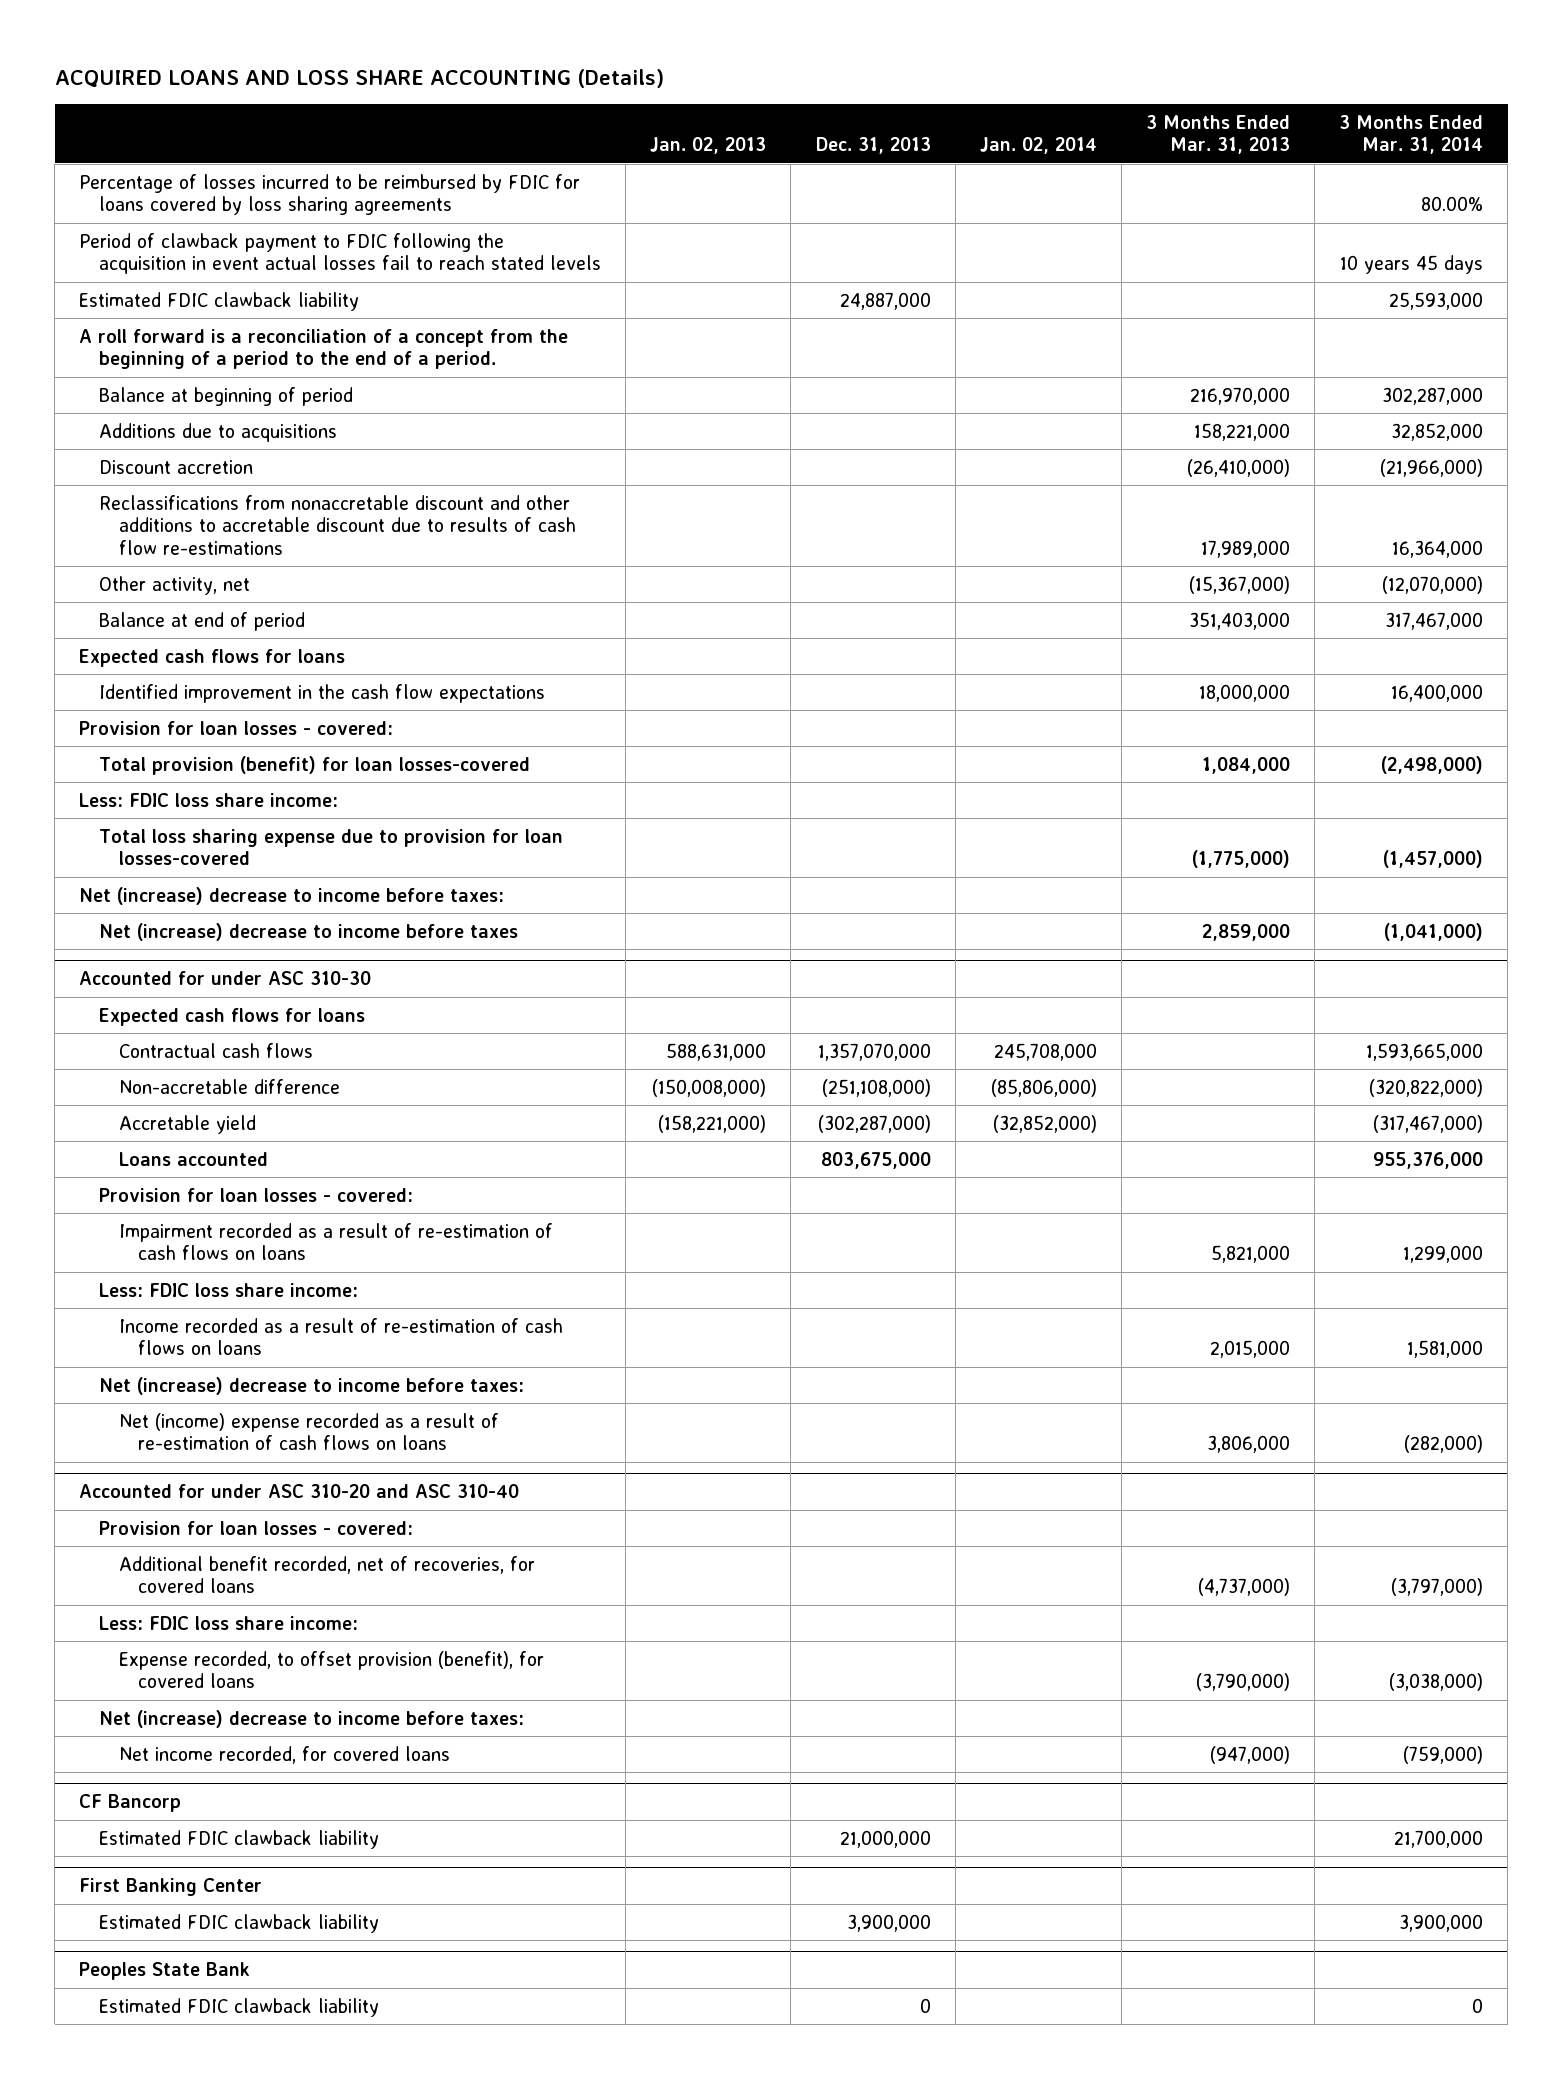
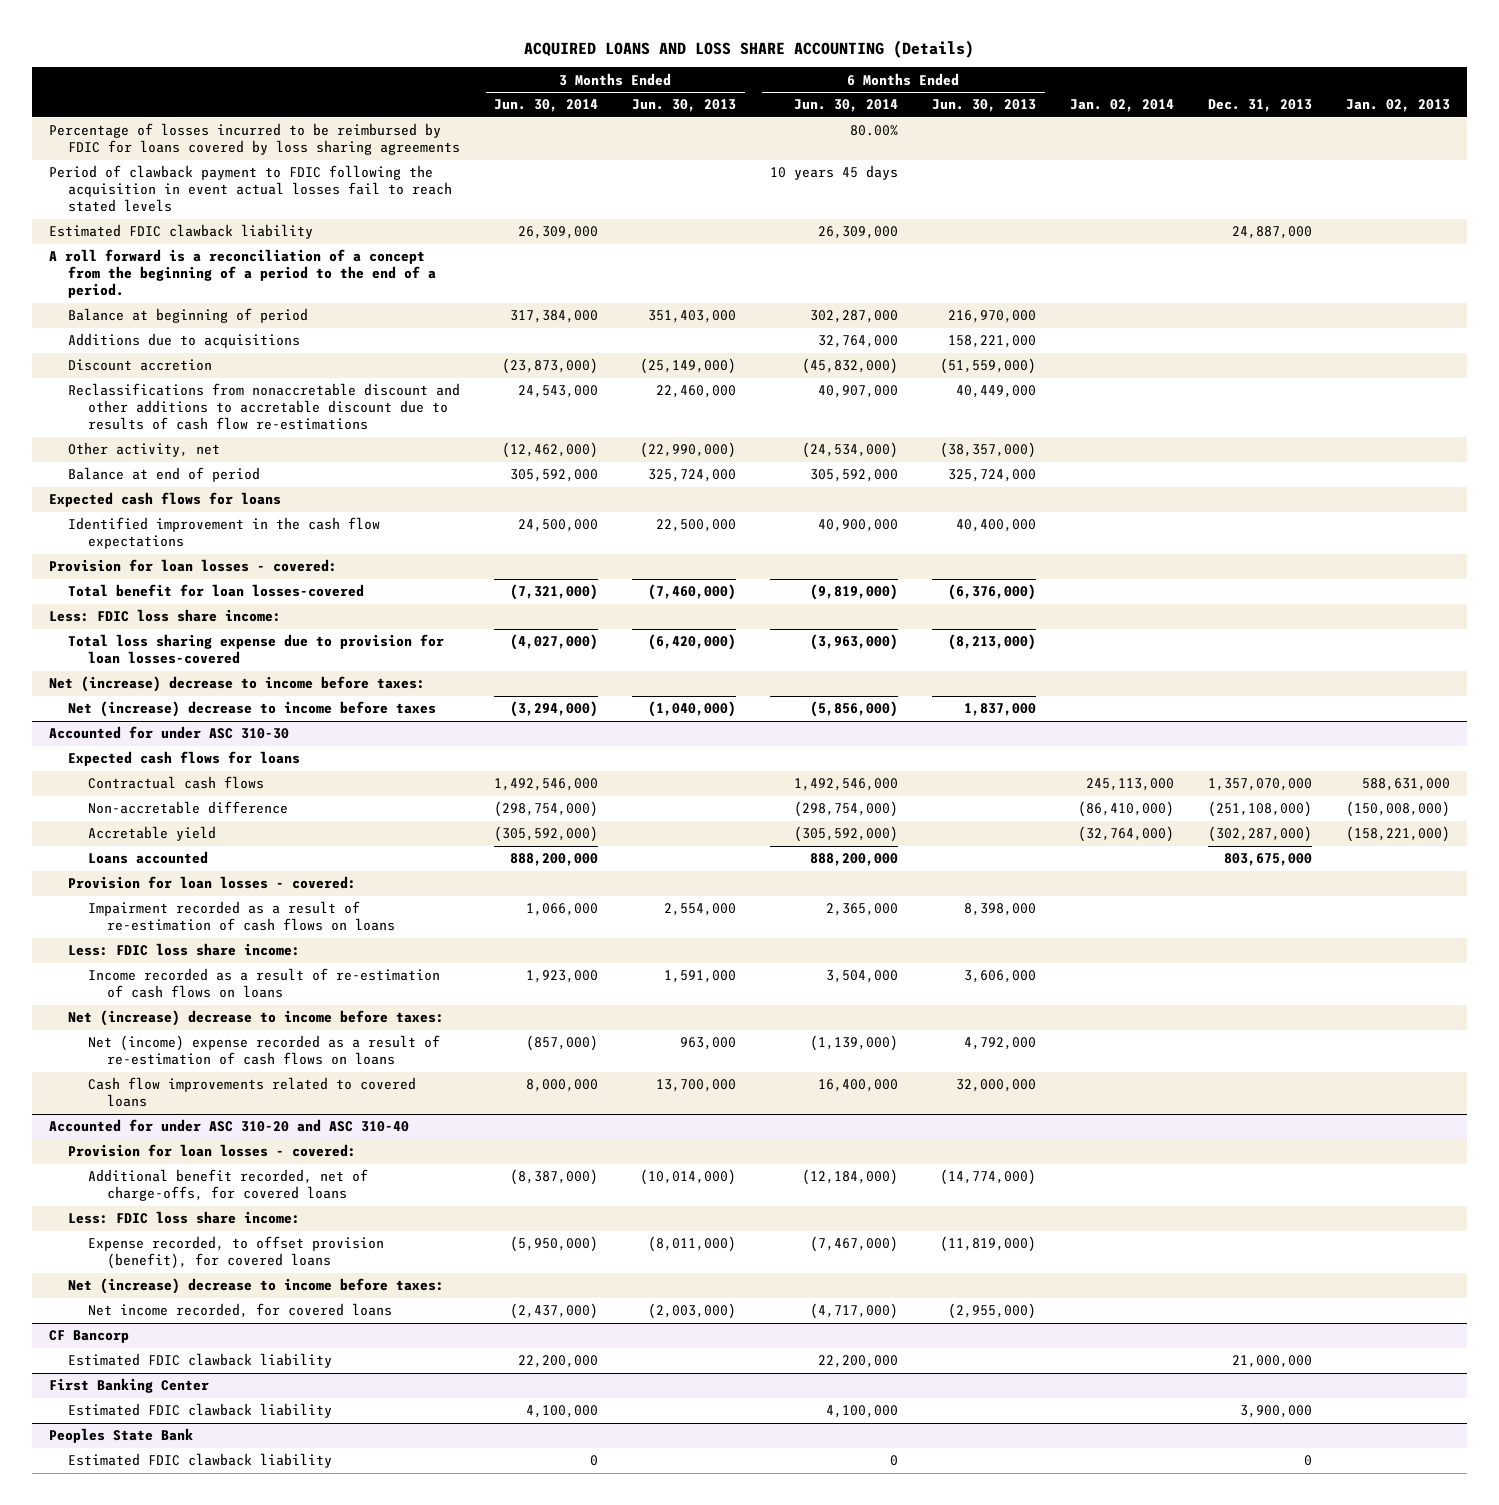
- | Jan. 02, 2013 | Dec. 31, 2013 | Jan. 02, 2014 | 3 Months Ended Mar. 31, 2013 | 3 Months Ended Mar. 31, 2014
+ | 3 Months Ended Jun. 30, 2014 | 3 Months Ended Jun. 30, 2013 | 6 Months Ended Jun. 30, 2014 | 6 Months Ended Jun. 30, 2013 | Jan. 02, 2014 | Dec. 31, 2013 | Jan. 02, 2013
- Total provision (benefit) for loan losses-covered | | | | 1,084,000 | (2,498,000)
+ Total benefit for loan losses-covered | (7,321,000) | (7,460,000) | (9,819,000) | (6,376,000) | | |
@ Accounted for under ASC 310-30
- Contractual cash flows | 588,631,000 | 1,357,070,000 | 245,708,000 | | 1,593,665,000
- Non-accretable difference | (150,008,000) | (251,108,000) | (85,806,000) | | (320,822,000)
- Accretable yield | (158,221,000) | (302,287,000) | (32,852,000) | | (317,467,000)
+ Contractual cash flows | 1,492,546,000 | | 1,492,546,000 | | 245,113,000 | 1,357,070,000 | 588,631,000
+ Non-accretable difference | (298,754,000) | | (298,754,000) | | (86,410,000) | (251,108,000) | (150,008,000)
+ Accretable yield | (305,592,000) | | (305,592,000) | | (32,764,000) | (302,287,000) | (158,221,000)
+ Cash flow improvements related to covered loans | 8,000,000 | 13,700,000 | 16,400,000 | 32,000,000 | | |
@ Accounted for under ASC 310-20 and ASC 310-40
- Additional benefit recorded, net of recoveries, for covered loans | | | | (4,737,000) | (3,797,000)
+ Additional benefit recorded, net of charge-offs, for covered loans | (8,387,000) | (10,014,000) | (12,184,000) | (14,774,000) | | |

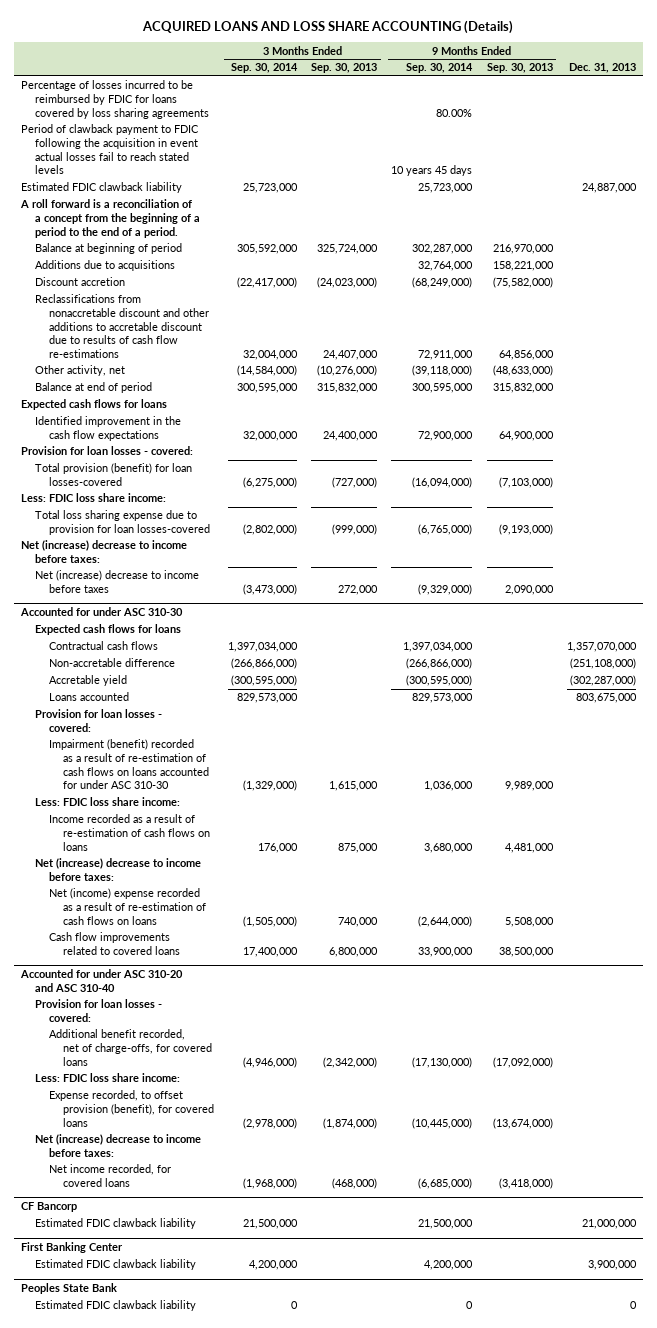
- | 3 Months Ended Jun. 30, 2014 | 3 Months Ended Jun. 30, 2013 | 6 Months Ended Jun. 30, 2014 | 6 Months Ended Jun. 30, 2013 | Jan. 02, 2014 | Dec. 31, 2013 | Jan. 02, 2013
+ | 3 Months Ended Sep. 30, 2014 | 3 Months Ended Sep. 30, 2013 | 9 Months Ended Sep. 30, 2014 | 9 Months Ended Sep. 30, 2013 | Dec. 31, 2013
- Total benefit for loan losses-covered | (7,321,000) | (7,460,000) | (9,819,000) | (6,376,000) | | |
+ Total provision (benefit) for loan losses-covered | (6,275,000) | (727,000) | (16,094,000) | (7,103,000) |
@ Accounted for under ASC 310-30
- Impairment recorded as a result of re-estimation of cash flows on loans | 1,066,000 | 2,554,000 | 2,365,000 | 8,398,000 | | |
+ Impairment (benefit) recorded as a result of re-estimation of cash flows on loans accounted for under ASC 310-30 | (1,329,000) | 1,615,000 | 1,036,000 | 9,989,000 |

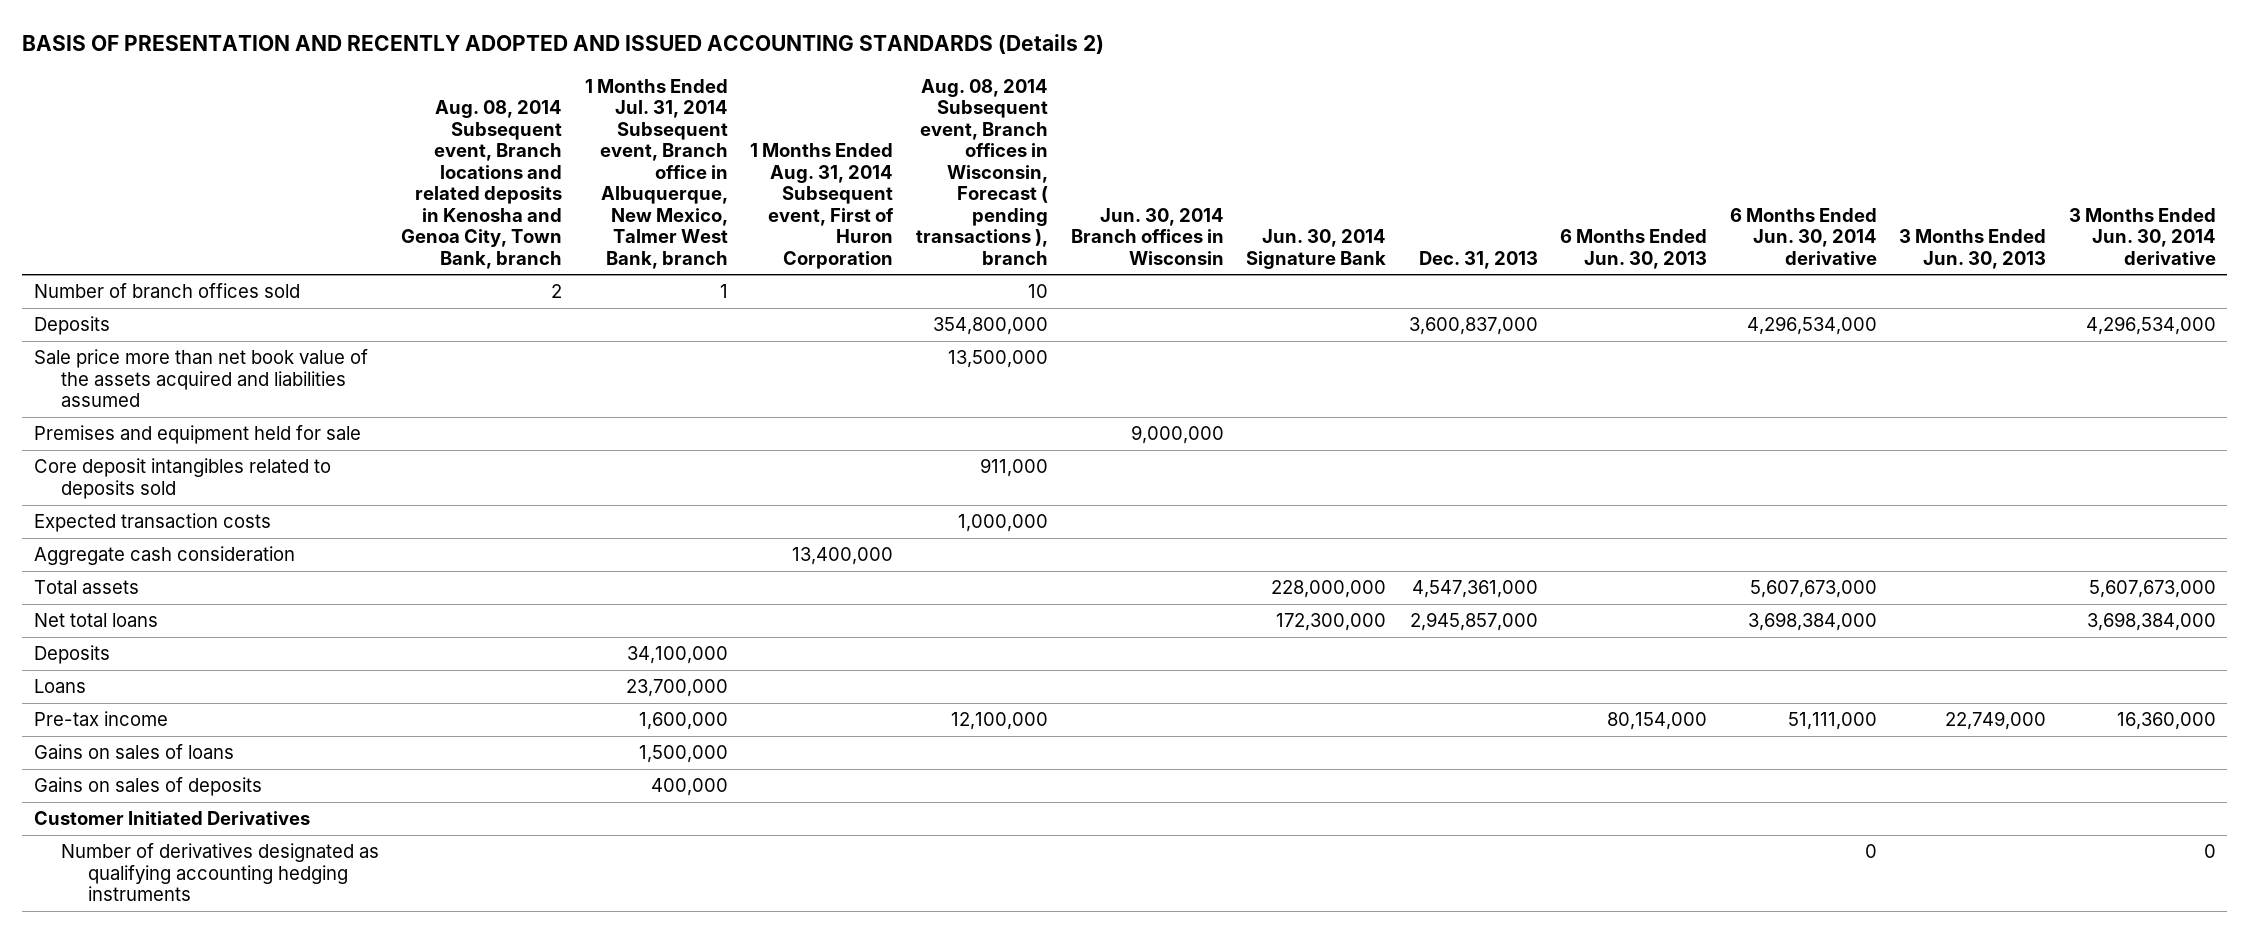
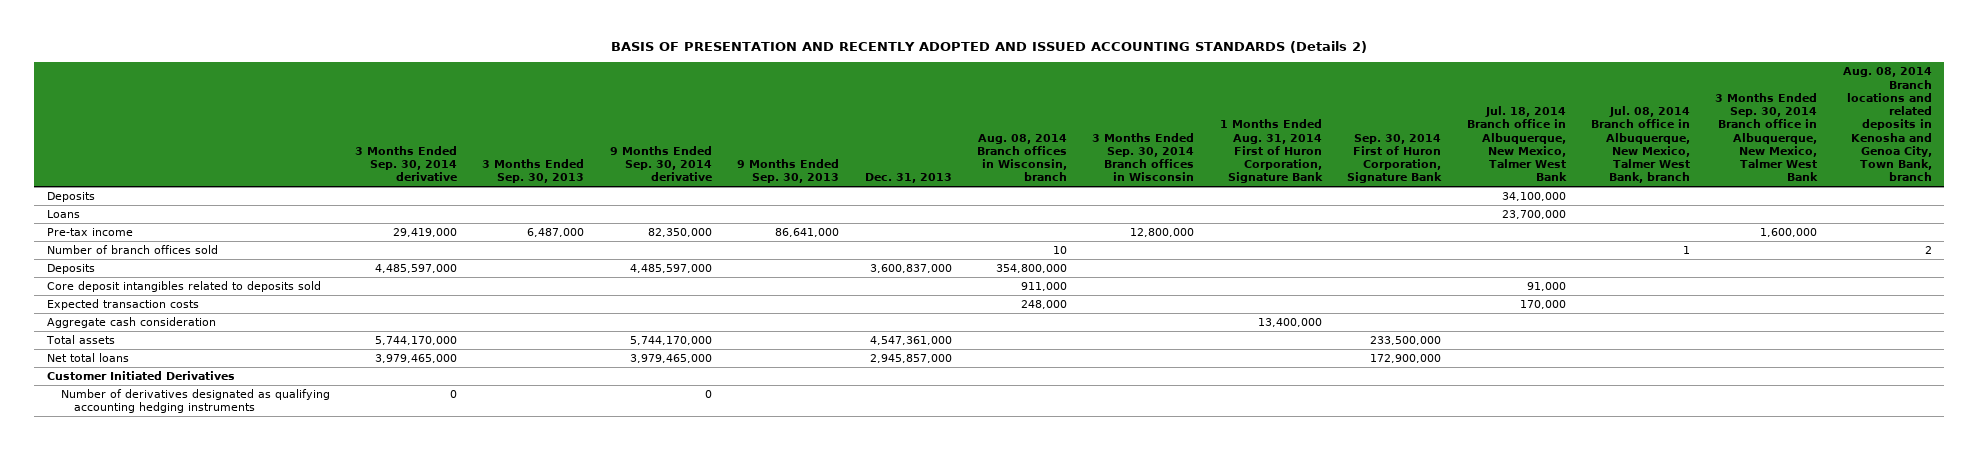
- | Aug. 08, 2014 Subsequent event, Branch locations and related deposits in Kenosha and Genoa City, Town Bank, branch | 1 Months Ended Jul. 31, 2014 Subsequent event, Branch office in Albuquerque, New Mexico, Talmer West Bank, branch | 1 Months Ended Aug. 31, 2014 Subsequent event, First of Huron Corporation | Aug. 08, 2014 Subsequent event, Branch offices in Wisconsin, Forecast ( pending transactions ), branch | Jun. 30, 2014 Branch offices in Wisconsin | Jun. 30, 2014 Signature Bank | Dec. 31, 2013 | 6 Months Ended Jun. 30, 2013 | 6 Months Ended Jun. 30, 2014 derivative | 3 Months Ended Jun. 30, 2013 | 3 Months Ended Jun. 30, 2014 derivative
+ | 3 Months Ended Sep. 30, 2014 derivative | 3 Months Ended Sep. 30, 2013 | 9 Months Ended Sep. 30, 2014 derivative | 9 Months Ended Sep. 30, 2013 | Dec. 31, 2013 | Aug. 08, 2014 Branch offices in Wisconsin, branch | 3 Months Ended Sep. 30, 2014 Branch offices in Wisconsin | 1 Months Ended Aug. 31, 2014 First of Huron Corporation, Signature Bank | Sep. 30, 2014 First of Huron Corporation, Signature Bank | Jul. 18, 2014 Branch office in Albuquerque, New Mexico, Talmer West Bank | Jul. 08, 2014 Branch office in Albuquerque, New Mexico, Talmer West Bank, branch | 3 Months Ended Sep. 30, 2014 Branch office in Albuquerque, New Mexico, Talmer West Bank | Aug. 08, 2014 Branch locations and related deposits in Kenosha and Genoa City, Town Bank, branch
moved up: Deposits | | | | | | | | | | 34,100,000 | | |
moved up: Loans | | | | | | | | | | 23,700,000 | | |
moved up: Pre-tax income | 29,419,000 | 6,487,000 | 82,350,000 | 86,641,000 | | | 12,800,000 | | | | | 1,600,000 |
- Sale price more than net book value of the assets acquired and liabilities assumed | | | | 13,500,000 | | | | | | |
- Premises and equipment held for sale | | | | | 9,000,000 | | | | | |
- Gains on sales of loans | | 1,500,000 | | | | | | | | |
- Gains on sales of deposits | | 400,000 | | | | | | | | |

